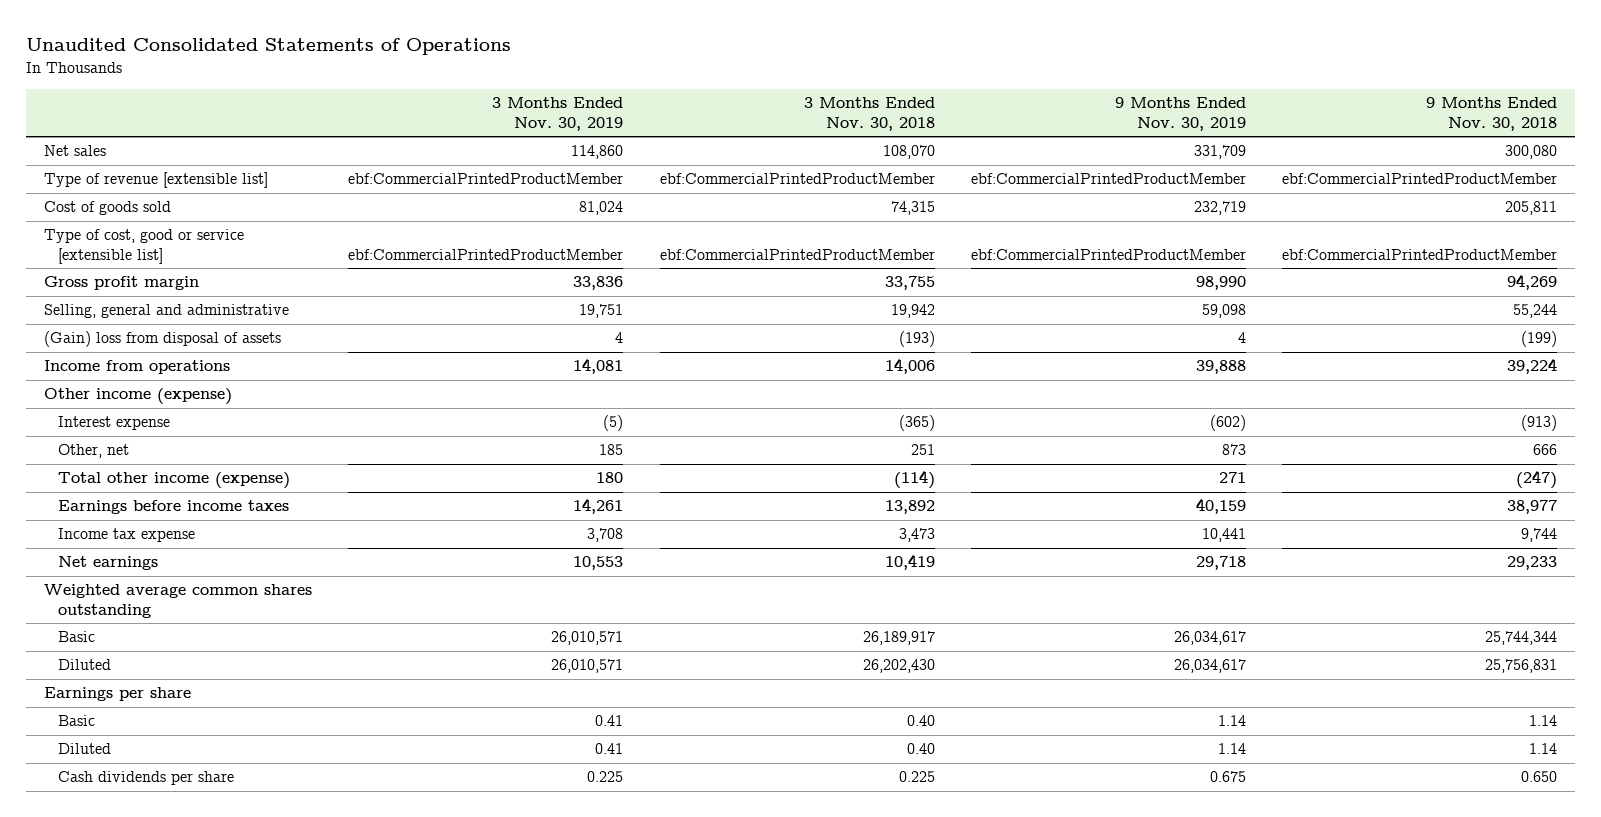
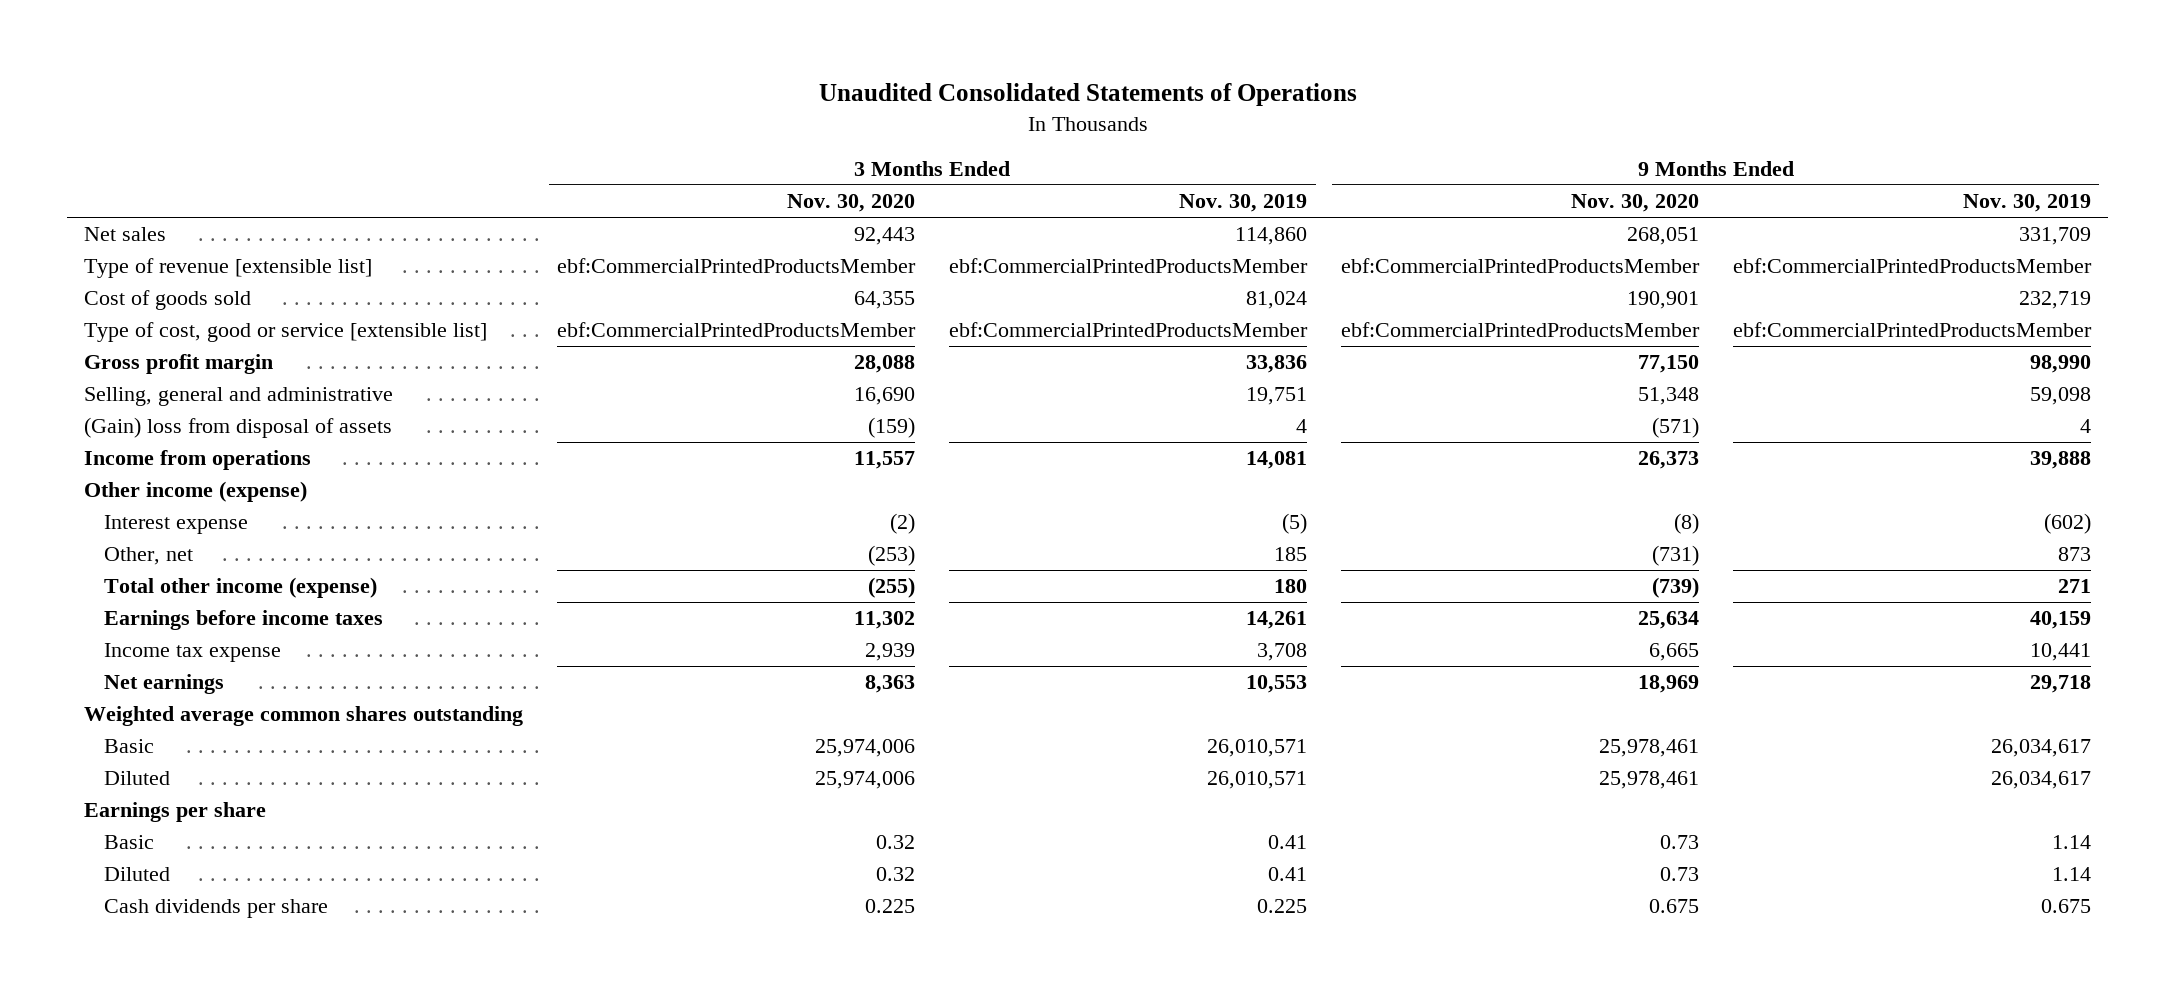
- | 3 Months Ended Nov. 30, 2019 | 3 Months Ended Nov. 30, 2018 | 9 Months Ended Nov. 30, 2019 | 9 Months Ended Nov. 30, 2018
+ | 3 Months Ended Nov. 30, 2020 | 3 Months Ended Nov. 30, 2019 | 9 Months Ended Nov. 30, 2020 | 9 Months Ended Nov. 30, 2019
- Type of revenue [extensible list] | ebf:CommercialPrintedProductMember | ebf:CommercialPrintedProductMember | ebf:CommercialPrintedProductMember | ebf:CommercialPrintedProductMember
+ Type of revenue [extensible list] | ebf:CommercialPrintedProductsMember | ebf:CommercialPrintedProductsMember | ebf:CommercialPrintedProductsMember | ebf:CommercialPrintedProductsMember
- Type of cost, good or service [extensible list] | ebf:CommercialPrintedProductMember | ebf:CommercialPrintedProductMember | ebf:CommercialPrintedProductMember | ebf:CommercialPrintedProductMember
+ Type of cost, good or service [extensible list] | ebf:CommercialPrintedProductsMember | ebf:CommercialPrintedProductsMember | ebf:CommercialPrintedProductsMember | ebf:CommercialPrintedProductsMember

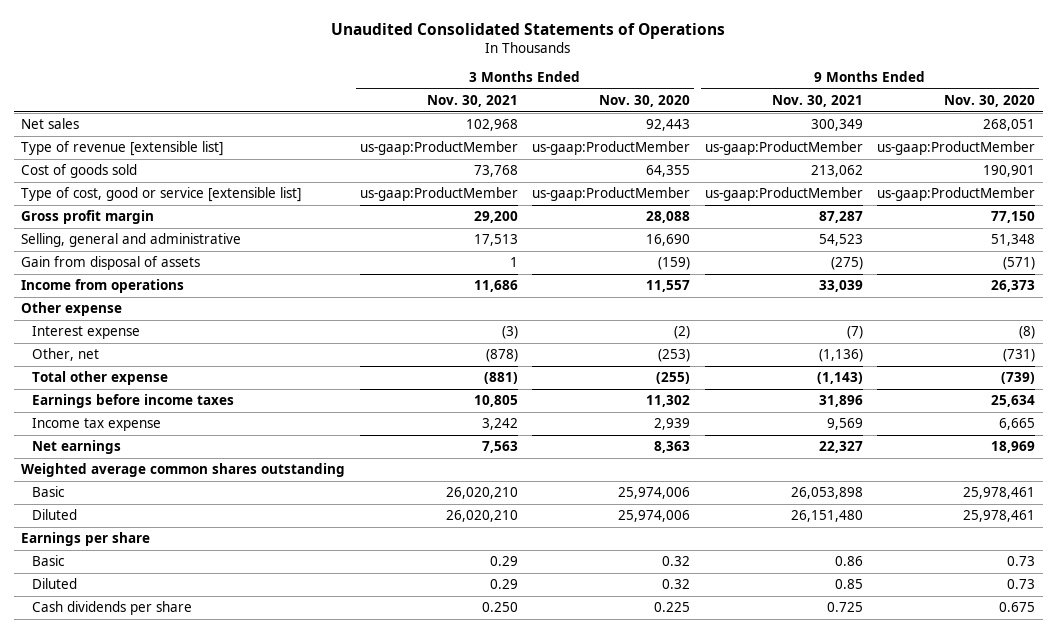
- | 3 Months Ended Nov. 30, 2020 | 3 Months Ended Nov. 30, 2019 | 9 Months Ended Nov. 30, 2020 | 9 Months Ended Nov. 30, 2019
+ | 3 Months Ended Nov. 30, 2021 | 3 Months Ended Nov. 30, 2020 | 9 Months Ended Nov. 30, 2021 | 9 Months Ended Nov. 30, 2020
- Type of revenue [extensible list] | ebf:CommercialPrintedProductsMember | ebf:CommercialPrintedProductsMember | ebf:CommercialPrintedProductsMember | ebf:CommercialPrintedProductsMember
+ Type of revenue [extensible list] | us-gaap:ProductMember | us-gaap:ProductMember | us-gaap:ProductMember | us-gaap:ProductMember
- Type of cost, good or service [extensible list] | ebf:CommercialPrintedProductsMember | ebf:CommercialPrintedProductsMember | ebf:CommercialPrintedProductsMember | ebf:CommercialPrintedProductsMember
+ Type of cost, good or service [extensible list] | us-gaap:ProductMember | us-gaap:ProductMember | us-gaap:ProductMember | us-gaap:ProductMember
- (Gain) loss from disposal of assets | (159) | 4 | (571) | 4
+ Gain from disposal of assets | 1 | (159) | (275) | (571)
- Other income (expense)
+ Other expense
- Total other income (expense) | (255) | 180 | (739) | 271
+ Total other expense | (881) | (255) | (1,143) | (739)

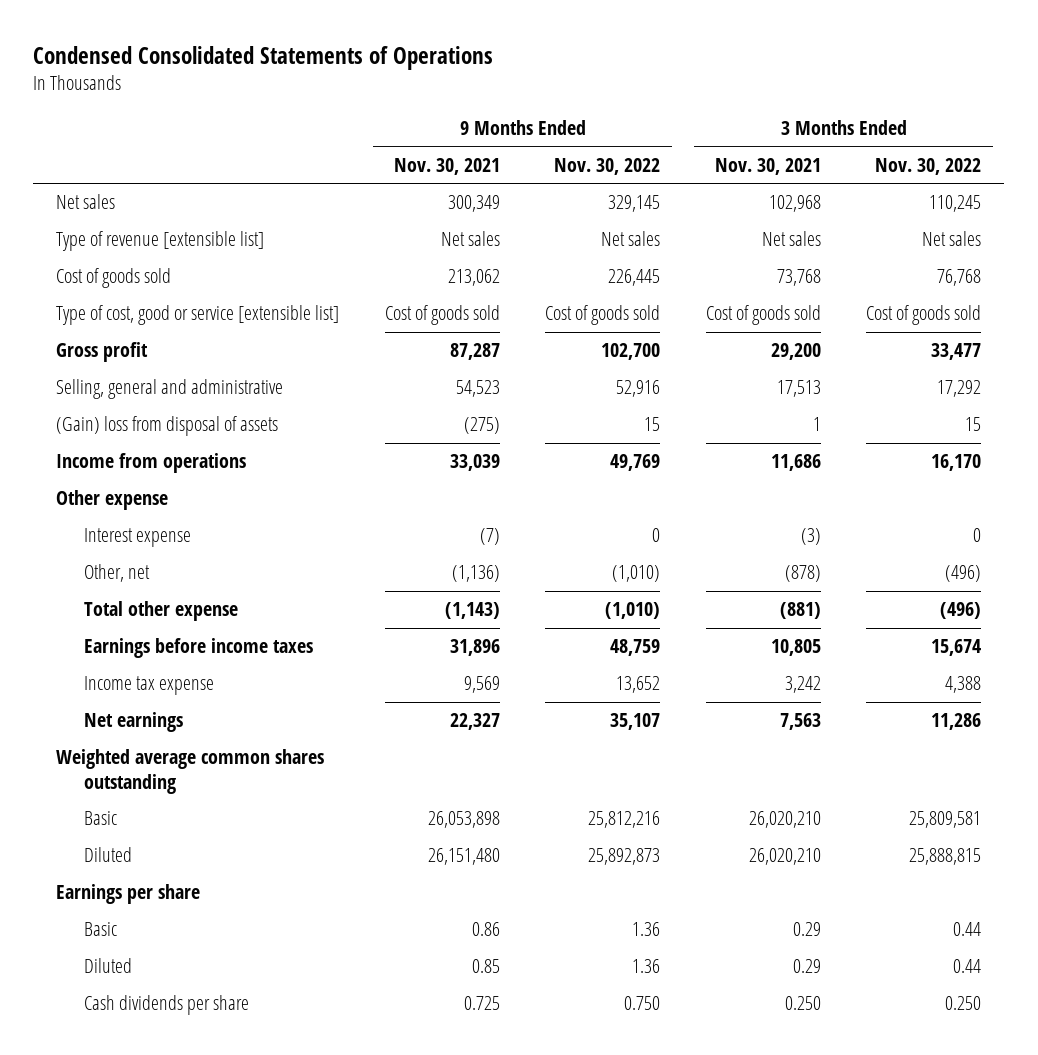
- Unaudited Consolidated Statements of Operations
+ Condensed Consolidated Statements of Operations
- | 3 Months Ended Nov. 30, 2021 | 3 Months Ended Nov. 30, 2020 | 9 Months Ended Nov. 30, 2021 | 9 Months Ended Nov. 30, 2020
+ | 9 Months Ended Nov. 30, 2021 | 9 Months Ended Nov. 30, 2022 | 3 Months Ended Nov. 30, 2021 | 3 Months Ended Nov. 30, 2022
- Type of revenue [extensible list] | us-gaap:ProductMember | us-gaap:ProductMember | us-gaap:ProductMember | us-gaap:ProductMember
+ Type of revenue [extensible list] | Net sales | Net sales | Net sales | Net sales
- Type of cost, good or service [extensible list] | us-gaap:ProductMember | us-gaap:ProductMember | us-gaap:ProductMember | us-gaap:ProductMember
- Gross profit margin | 29,200 | 28,088 | 87,287 | 77,150
+ Type of cost, good or service [extensible list] | Cost of goods sold | Cost of goods sold | Cost of goods sold | Cost of goods sold
+ Gross profit | 87,287 | 102,700 | 29,200 | 33,477
- Gain from disposal of assets | 1 | (159) | (275) | (571)
+ (Gain) loss from disposal of assets | (275) | 15 | 1 | 15

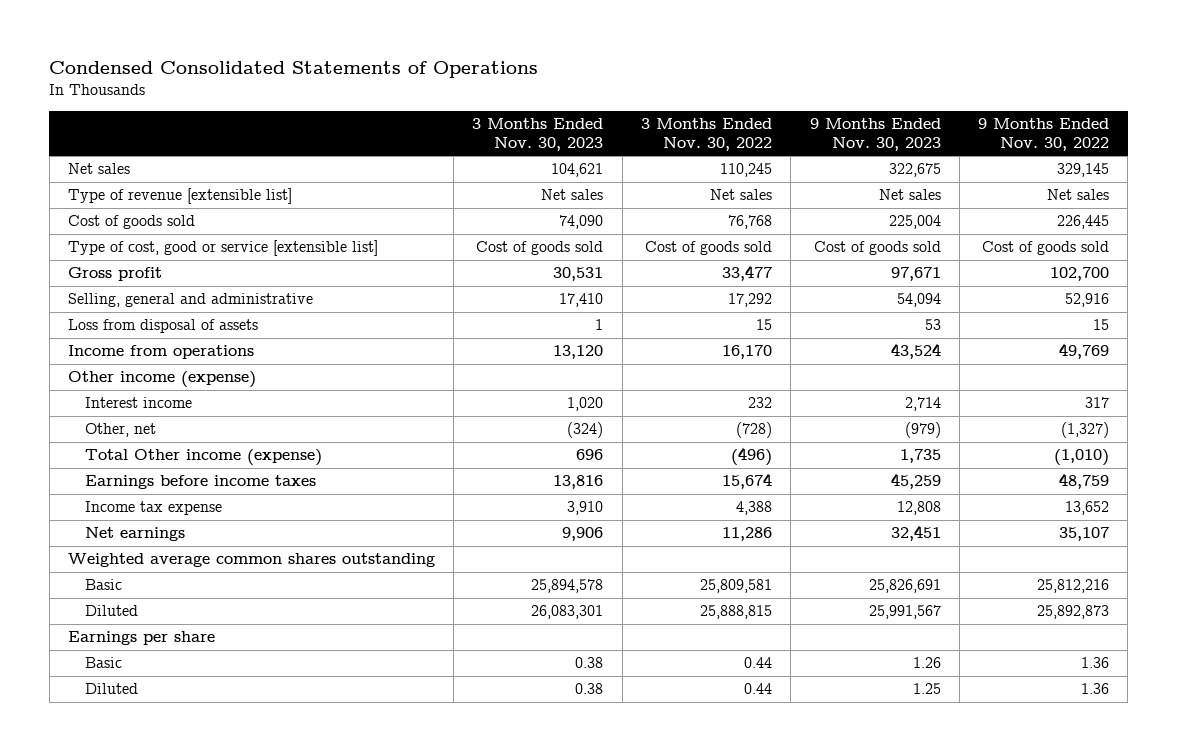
- | 9 Months Ended Nov. 30, 2021 | 9 Months Ended Nov. 30, 2022 | 3 Months Ended Nov. 30, 2021 | 3 Months Ended Nov. 30, 2022
+ | 3 Months Ended Nov. 30, 2023 | 3 Months Ended Nov. 30, 2022 | 9 Months Ended Nov. 30, 2023 | 9 Months Ended Nov. 30, 2022
- (Gain) loss from disposal of assets | (275) | 15 | 1 | 15
+ Loss from disposal of assets | 1 | 15 | 53 | 15
- Other expense
- Interest expense | (7) | 0 | (3) | 0
- Other, net | (1,136) | (1,010) | (878) | (496)
- Total other expense | (1,143) | (1,010) | (881) | (496)
+ Other income (expense)
+ Interest income | 1,020 | 232 | 2,714 | 317
+ Other, net | (324) | (728) | (979) | (1,327)
+ Total Other income (expense) | 696 | (496) | 1,735 | (1,010)
- Cash dividends per share | 0.725 | 0.750 | 0.250 | 0.250

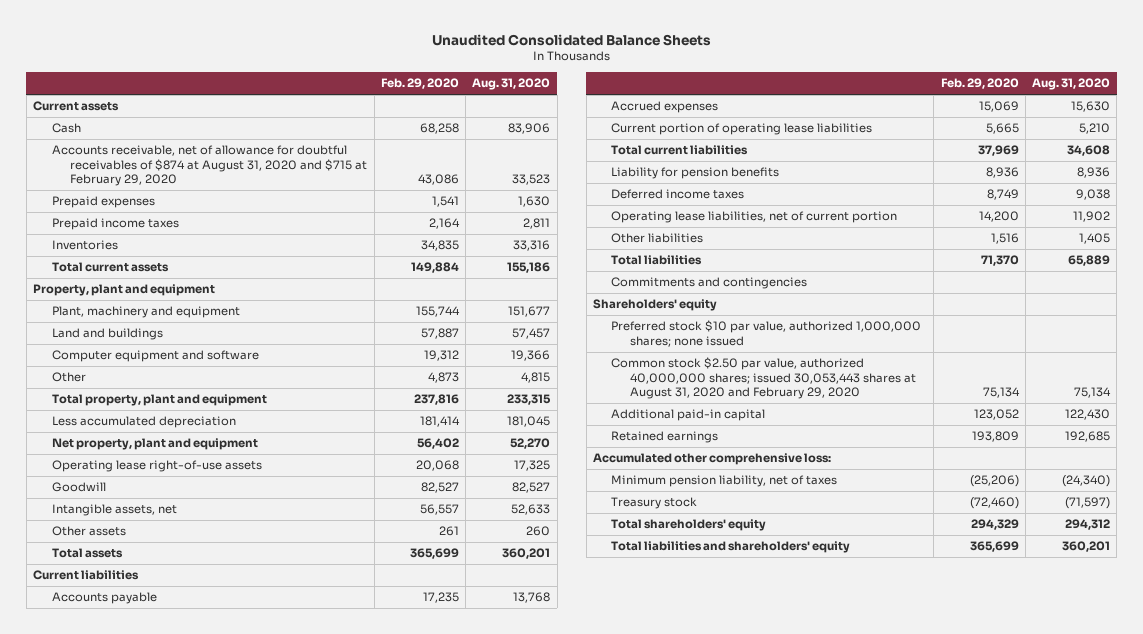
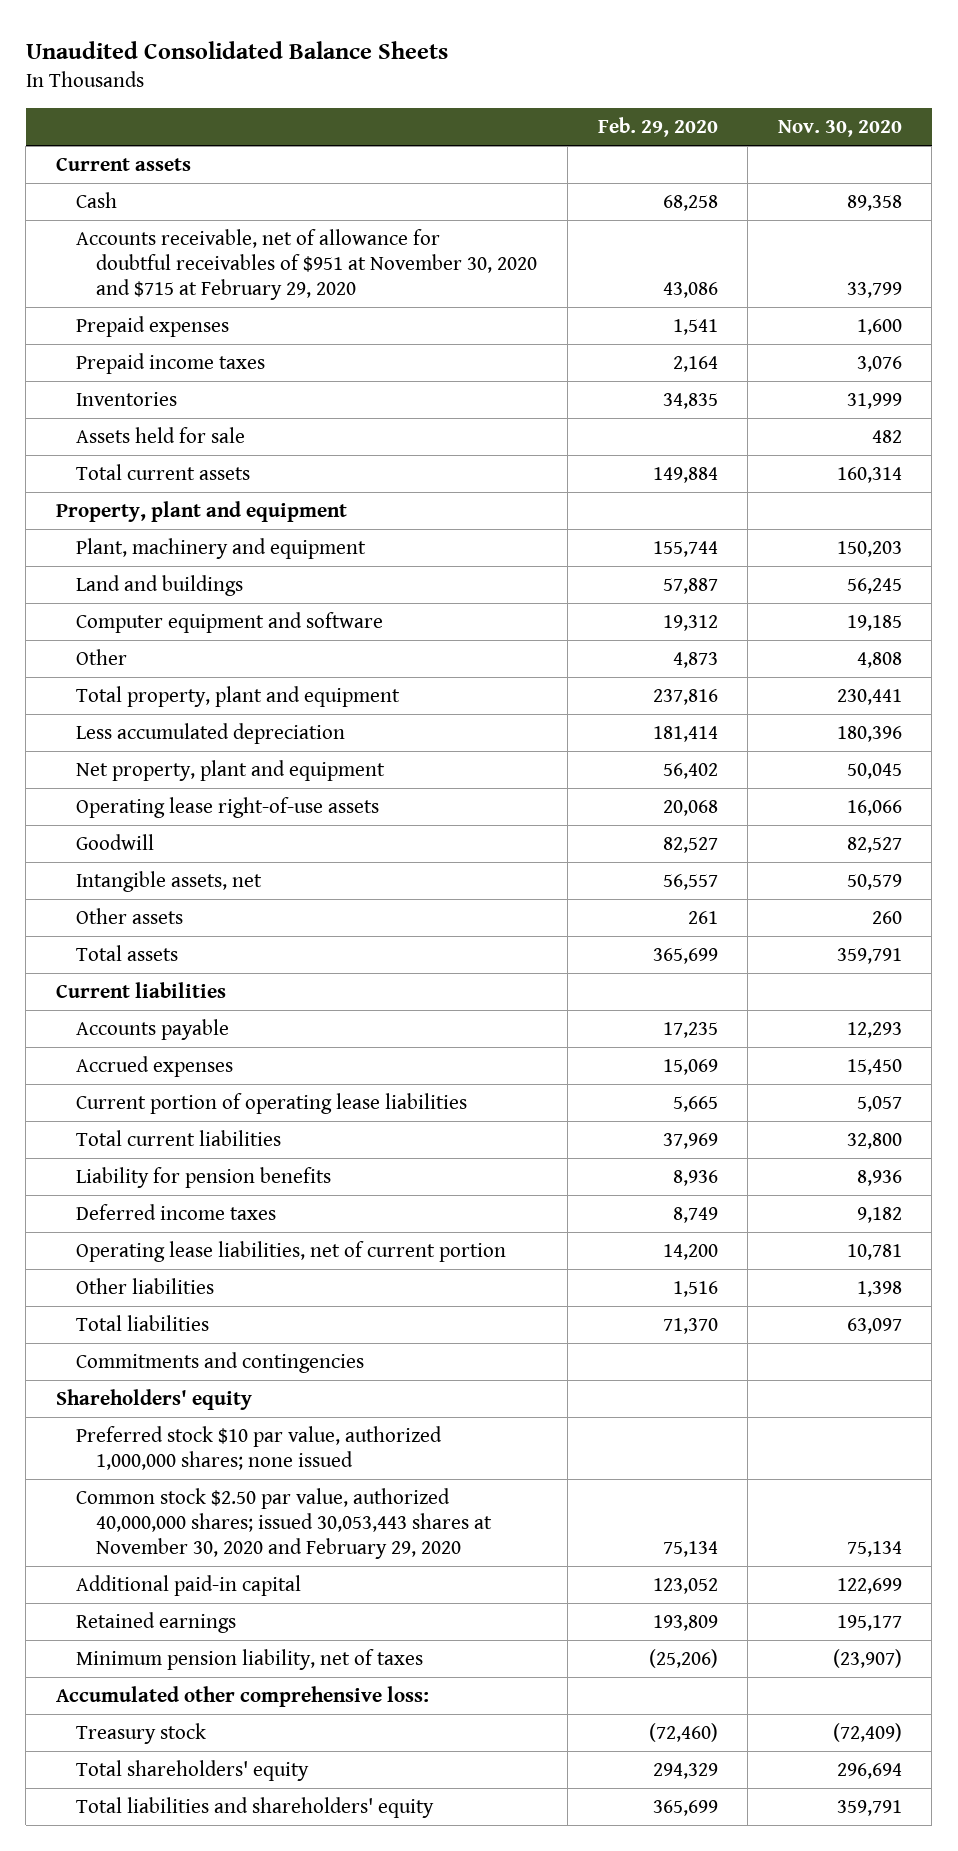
- | Feb. 29, 2020 | Aug. 31, 2020
+ | Feb. 29, 2020 | Nov. 30, 2020
- Accounts receivable, net of allowance for doubtful receivables of $874 at August 31, 2020 and $715 at February 29, 2020 | 43,086 | 33,523
+ Accounts receivable, net of allowance for doubtful receivables of $951 at November 30, 2020 and $715 at February 29, 2020 | 43,086 | 33,799
+ Assets held for sale | | 482
- Common stock $2.50 par value, authorized 40,000,000 shares; issued 30,053,443 shares at August 31, 2020 and February 29, 2020 | 75,134 | 75,134
+ Common stock $2.50 par value, authorized 40,000,000 shares; issued 30,053,443 shares at November 30, 2020 and February 29, 2020 | 75,134 | 75,134
moved down: Accumulated other comprehensive loss:

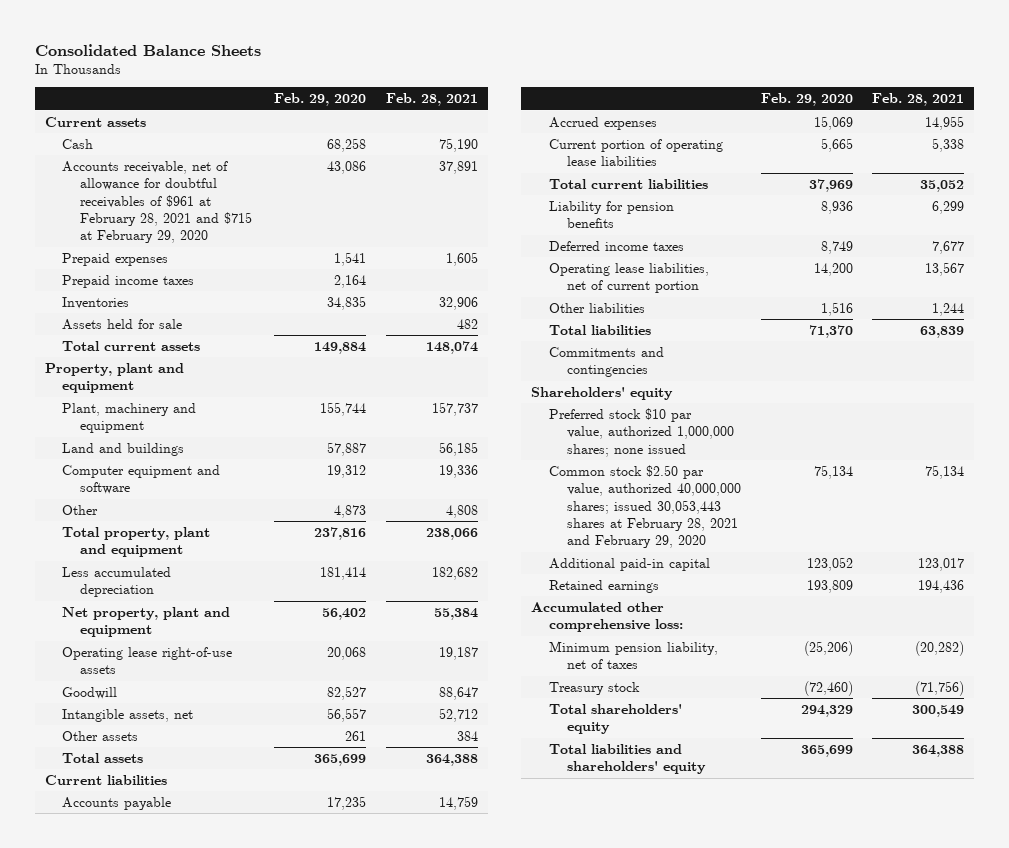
- Unaudited Consolidated Balance Sheets
+ Consolidated Balance Sheets
- | Feb. 29, 2020 | Nov. 30, 2020
+ | Feb. 29, 2020 | Feb. 28, 2021
- Accounts receivable, net of allowance for doubtful receivables of $951 at November 30, 2020 and $715 at February 29, 2020 | 43,086 | 33,799
+ Accounts receivable, net of allowance for doubtful receivables of $961 at February 28, 2021 and $715 at February 29, 2020 | 43,086 | 37,891
- Common stock $2.50 par value, authorized 40,000,000 shares; issued 30,053,443 shares at November 30, 2020 and February 29, 2020 | 75,134 | 75,134
+ Common stock $2.50 par value, authorized 40,000,000 shares; issued 30,053,443 shares at February 28, 2021 and February 29, 2020 | 75,134 | 75,134
moved down: Minimum pension liability, net of taxes | (25,206) | (20,282)

